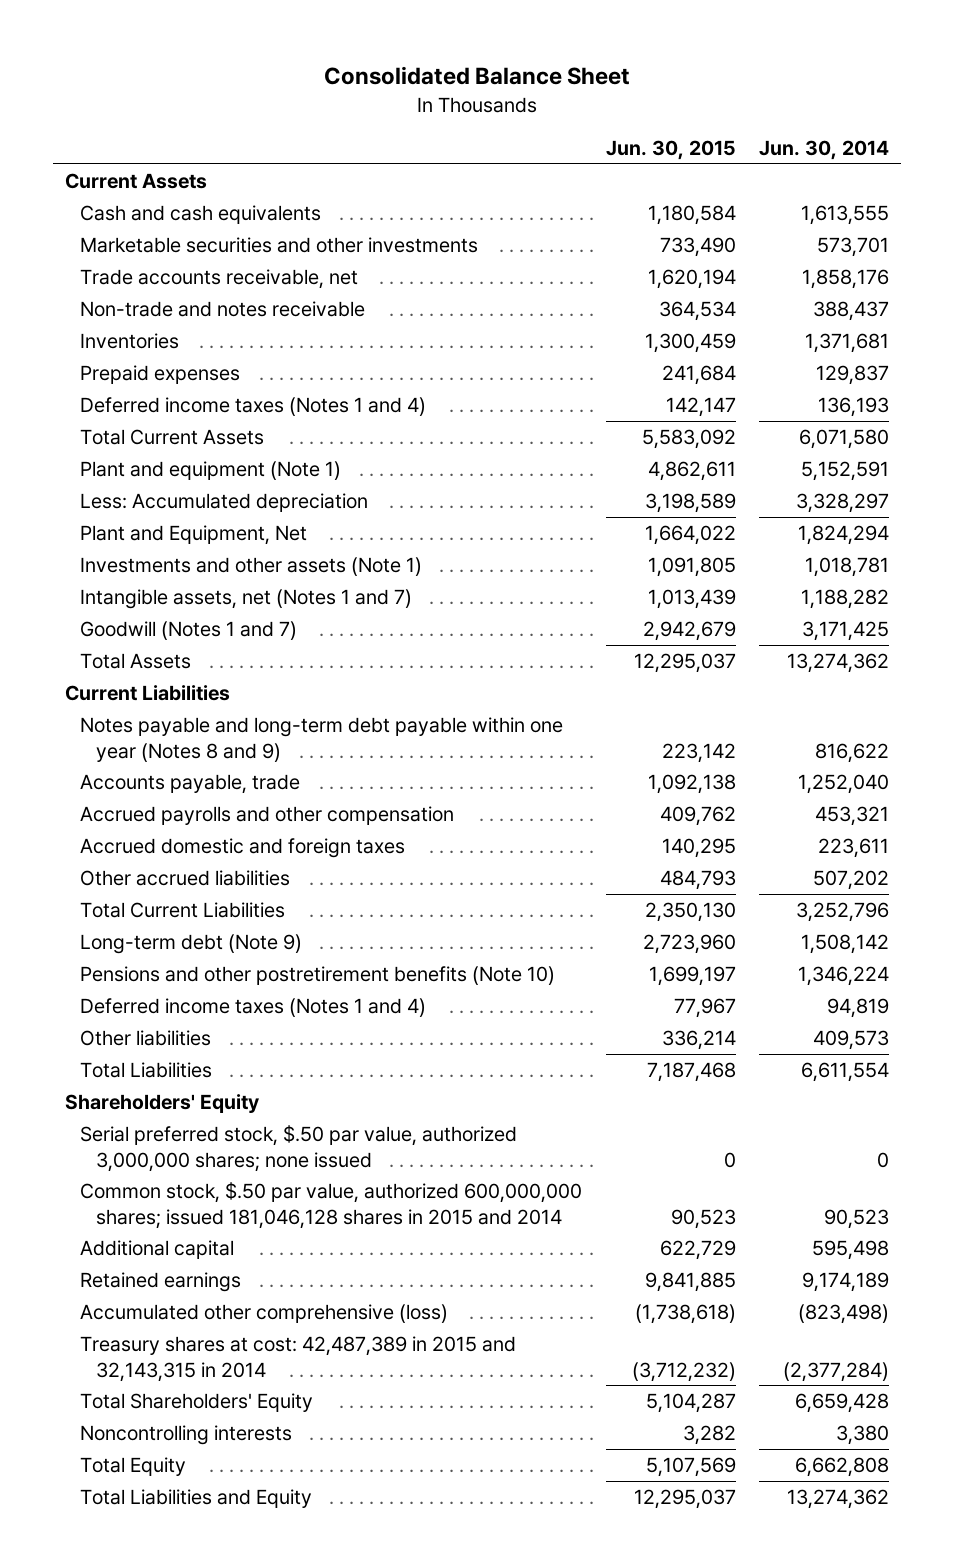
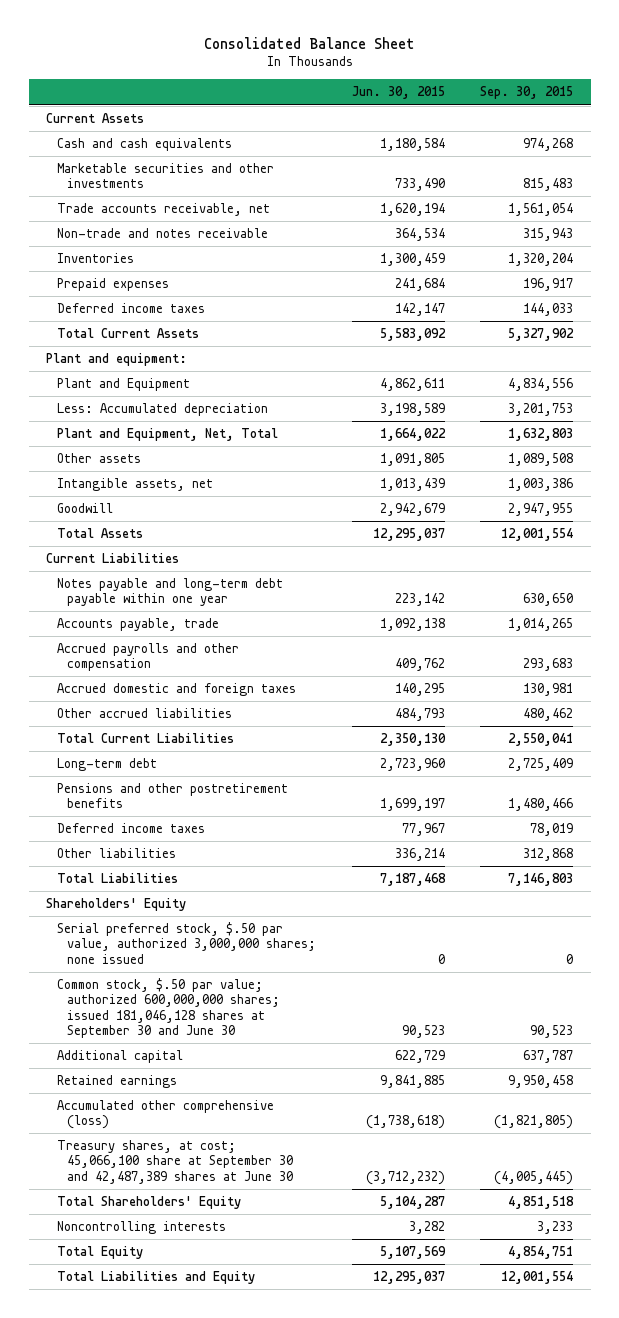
- | Jun. 30, 2015 | Jun. 30, 2014
+ | Jun. 30, 2015 | Sep. 30, 2015
- Deferred income taxes (Notes 1 and 4) | 142,147 | 136,193
+ Deferred income taxes | 142,147 | 144,033
- Plant and equipment (Note 1) | 4,862,611 | 5,152,591
+ Plant and equipment:
+ Plant and Equipment | 4,862,611 | 4,834,556
- Plant and Equipment, Net | 1,664,022 | 1,824,294
- Investments and other assets (Note 1) | 1,091,805 | 1,018,781
- Intangible assets, net (Notes 1 and 7) | 1,013,439 | 1,188,282
- Goodwill (Notes 1 and 7) | 2,942,679 | 3,171,425
+ Plant and Equipment, Net, Total | 1,664,022 | 1,632,803
+ Other assets | 1,091,805 | 1,089,508
+ Intangible assets, net | 1,013,439 | 1,003,386
+ Goodwill | 2,942,679 | 2,947,955
- Notes payable and long-term debt payable within one year (Notes 8 and 9) | 223,142 | 816,622
+ Notes payable and long-term debt payable within one year | 223,142 | 630,650
- Long-term debt (Note 9) | 2,723,960 | 1,508,142
- Pensions and other postretirement benefits (Note 10) | 1,699,197 | 1,346,224
- Deferred income taxes (Notes 1 and 4) | 77,967 | 94,819
+ Long-term debt | 2,723,960 | 2,725,409
+ Pensions and other postretirement benefits | 1,699,197 | 1,480,466
+ Deferred income taxes | 77,967 | 78,019
- Common stock, $.50 par value, authorized 600,000,000 shares; issued 181,046,128 shares in 2015 and 2014 | 90,523 | 90,523
+ Common stock, $.50 par value; authorized 600,000,000 shares; issued 181,046,128 shares at September 30 and June 30 | 90,523 | 90,523
- Treasury shares at cost: 42,487,389 in 2015 and 32,143,315 in 2014 | (3,712,232) | (2,377,284)
+ Treasury shares, at cost; 45,066,100 share at September 30 and 42,487,389 shares at June 30 | (3,712,232) | (4,005,445)

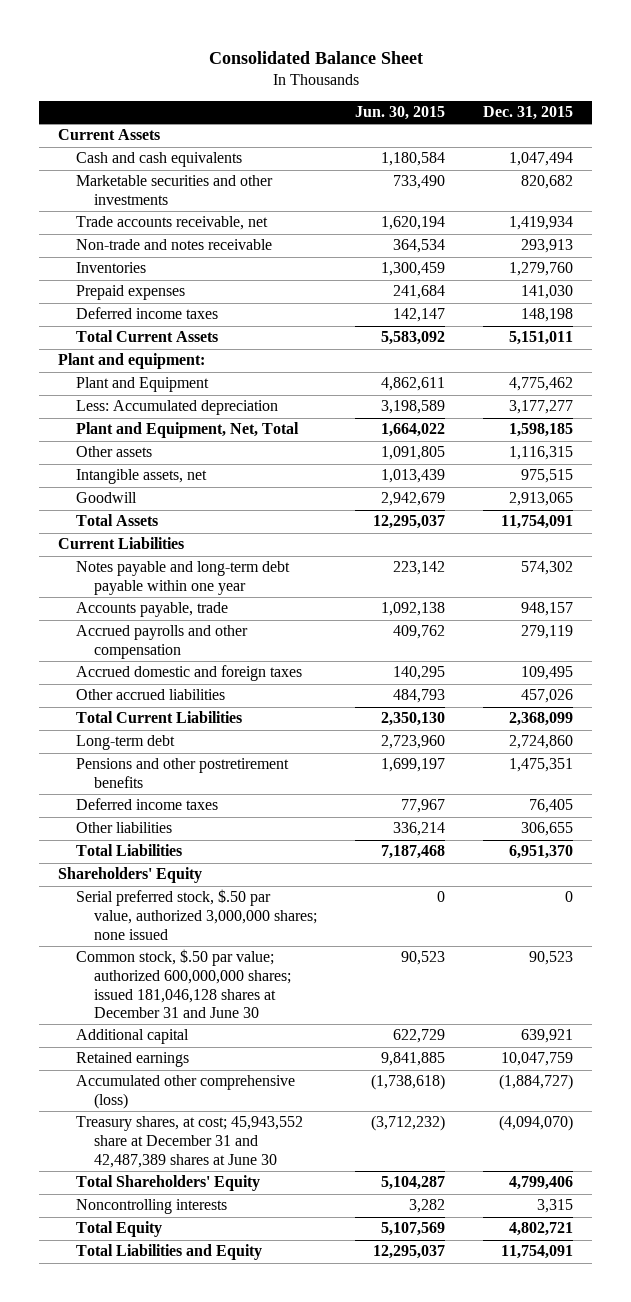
- | Jun. 30, 2015 | Sep. 30, 2015
+ | Jun. 30, 2015 | Dec. 31, 2015
- Common stock, $.50 par value; authorized 600,000,000 shares; issued 181,046,128 shares at September 30 and June 30 | 90,523 | 90,523
+ Common stock, $.50 par value; authorized 600,000,000 shares; issued 181,046,128 shares at December 31 and June 30 | 90,523 | 90,523
- Treasury shares, at cost; 45,066,100 share at September 30 and 42,487,389 shares at June 30 | (3,712,232) | (4,005,445)
+ Treasury shares, at cost; 45,943,552 share at December 31 and 42,487,389 shares at June 30 | (3,712,232) | (4,094,070)

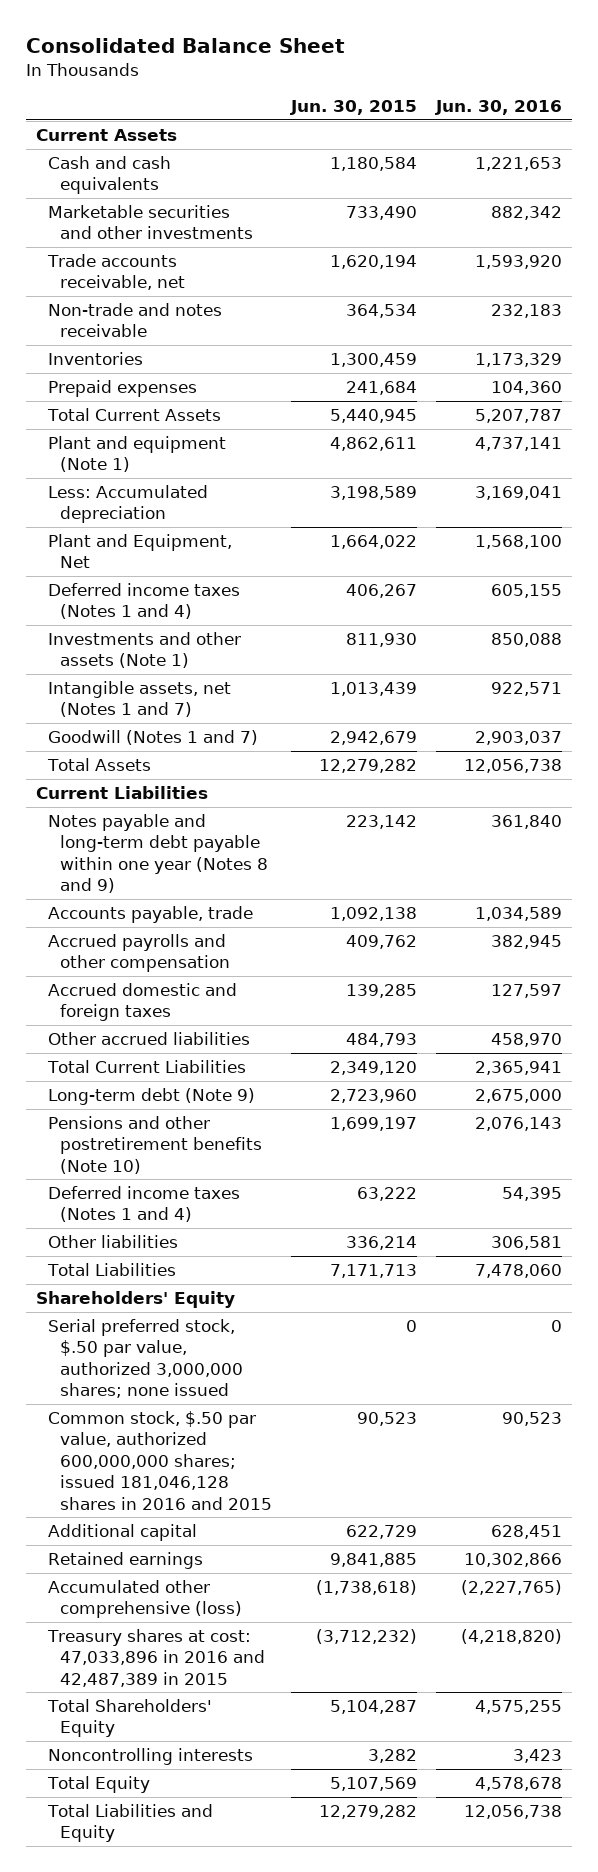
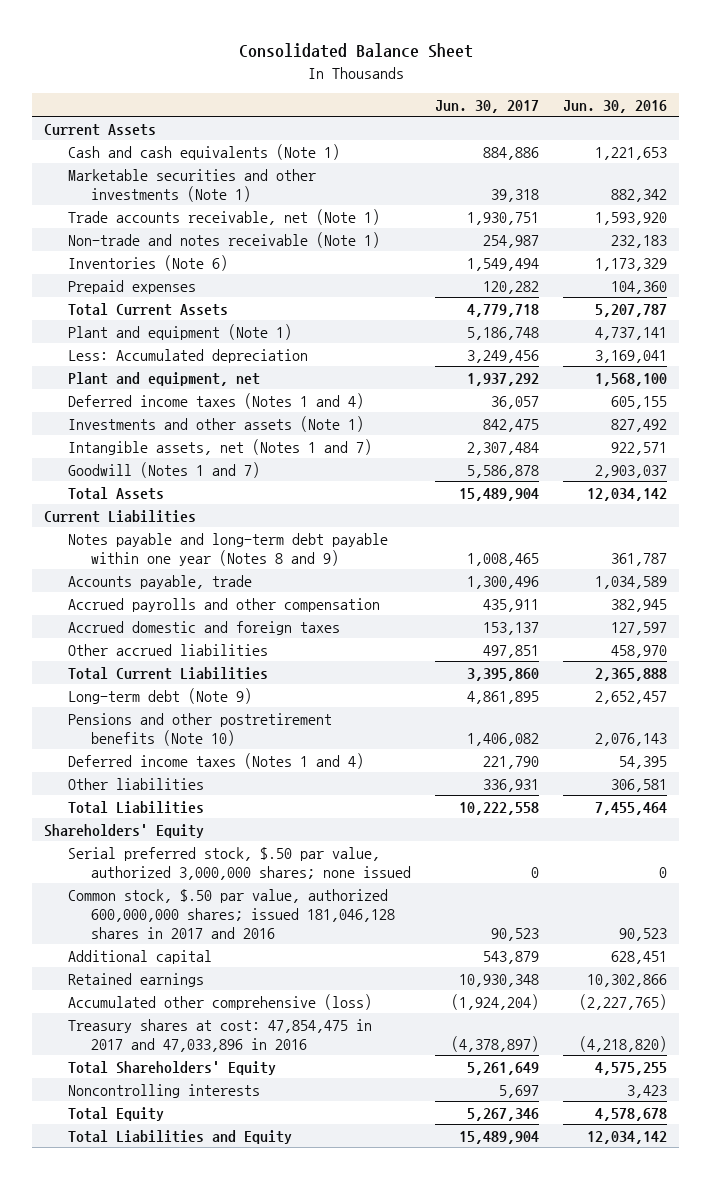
- | Jun. 30, 2015 | Jun. 30, 2016
+ | Jun. 30, 2017 | Jun. 30, 2016
- Cash and cash equivalents | 1,180,584 | 1,221,653
- Marketable securities and other investments | 733,490 | 882,342
- Trade accounts receivable, net | 1,620,194 | 1,593,920
- Non-trade and notes receivable | 364,534 | 232,183
- Inventories | 1,300,459 | 1,173,329
+ Cash and cash equivalents (Note 1) | 884,886 | 1,221,653
+ Marketable securities and other investments (Note 1) | 39,318 | 882,342
+ Trade accounts receivable, net (Note 1) | 1,930,751 | 1,593,920
+ Non-trade and notes receivable (Note 1) | 254,987 | 232,183
+ Inventories (Note 6) | 1,549,494 | 1,173,329
- Plant and Equipment, Net | 1,664,022 | 1,568,100
+ Plant and equipment, net | 1,937,292 | 1,568,100
- Investments and other assets (Note 1) | 811,930 | 850,088
+ Investments and other assets (Note 1) | 842,475 | 827,492
- Total Assets | 12,279,282 | 12,056,738
+ Total Assets | 15,489,904 | 12,034,142
- Notes payable and long-term debt payable within one year (Notes 8 and 9) | 223,142 | 361,840
+ Notes payable and long-term debt payable within one year (Notes 8 and 9) | 1,008,465 | 361,787
- Total Current Liabilities | 2,349,120 | 2,365,941
- Long-term debt (Note 9) | 2,723,960 | 2,675,000
+ Total Current Liabilities | 3,395,860 | 2,365,888
+ Long-term debt (Note 9) | 4,861,895 | 2,652,457
- Total Liabilities | 7,171,713 | 7,478,060
+ Total Liabilities | 10,222,558 | 7,455,464
- Common stock, $.50 par value, authorized 600,000,000 shares; issued 181,046,128 shares in 2016 and 2015 | 90,523 | 90,523
+ Common stock, $.50 par value, authorized 600,000,000 shares; issued 181,046,128 shares in 2017 and 2016 | 90,523 | 90,523
- Treasury shares at cost: 47,033,896 in 2016 and 42,487,389 in 2015 | (3,712,232) | (4,218,820)
+ Treasury shares at cost: 47,854,475 in 2017 and 47,033,896 in 2016 | (4,378,897) | (4,218,820)
- Total Liabilities and Equity | 12,279,282 | 12,056,738
+ Total Liabilities and Equity | 15,489,904 | 12,034,142

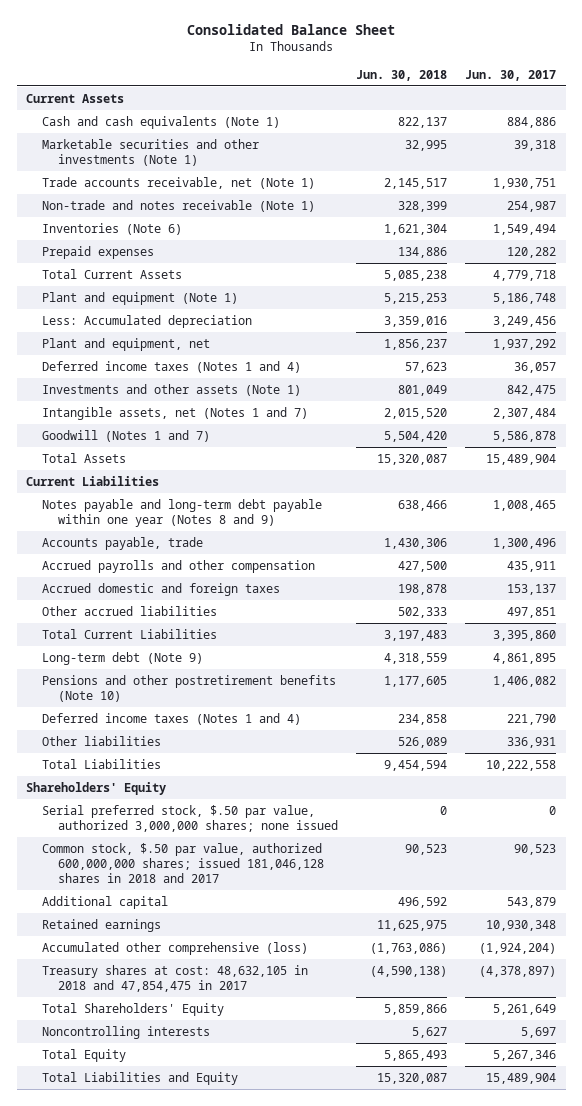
- | Jun. 30, 2017 | Jun. 30, 2016
+ | Jun. 30, 2018 | Jun. 30, 2017
- Common stock, $.50 par value, authorized 600,000,000 shares; issued 181,046,128 shares in 2017 and 2016 | 90,523 | 90,523
+ Common stock, $.50 par value, authorized 600,000,000 shares; issued 181,046,128 shares in 2018 and 2017 | 90,523 | 90,523
- Treasury shares at cost: 47,854,475 in 2017 and 47,033,896 in 2016 | (4,378,897) | (4,218,820)
+ Treasury shares at cost: 48,632,105 in 2018 and 47,854,475 in 2017 | (4,590,138) | (4,378,897)

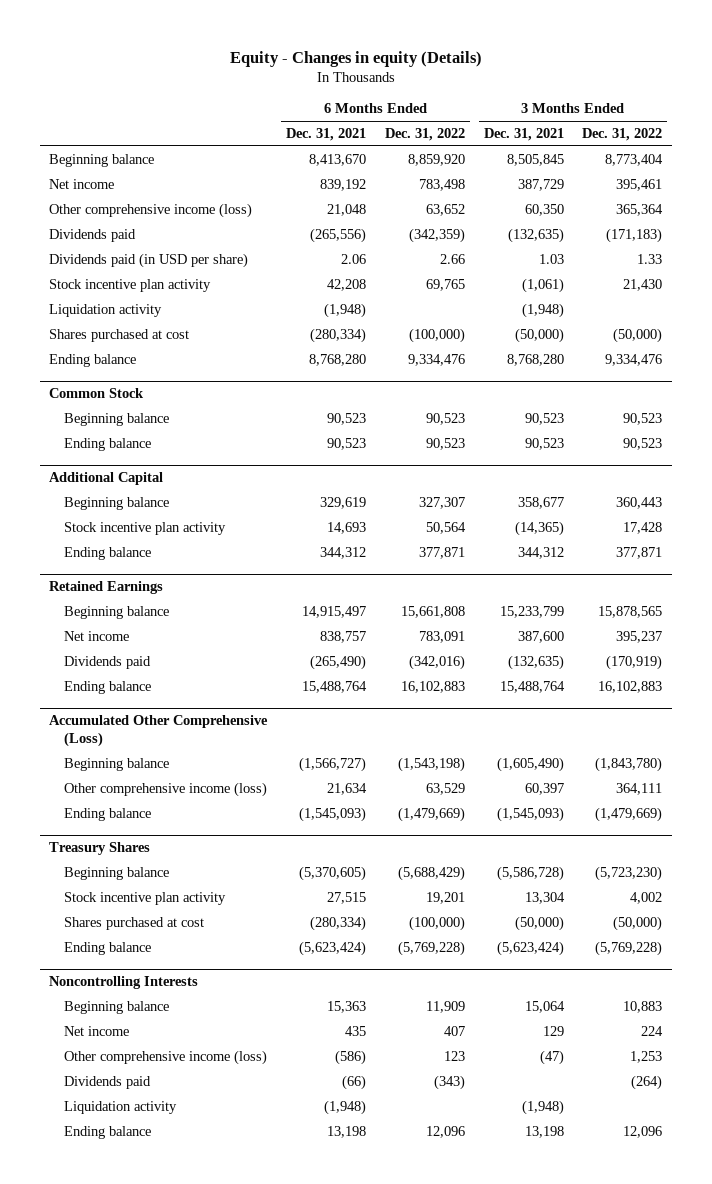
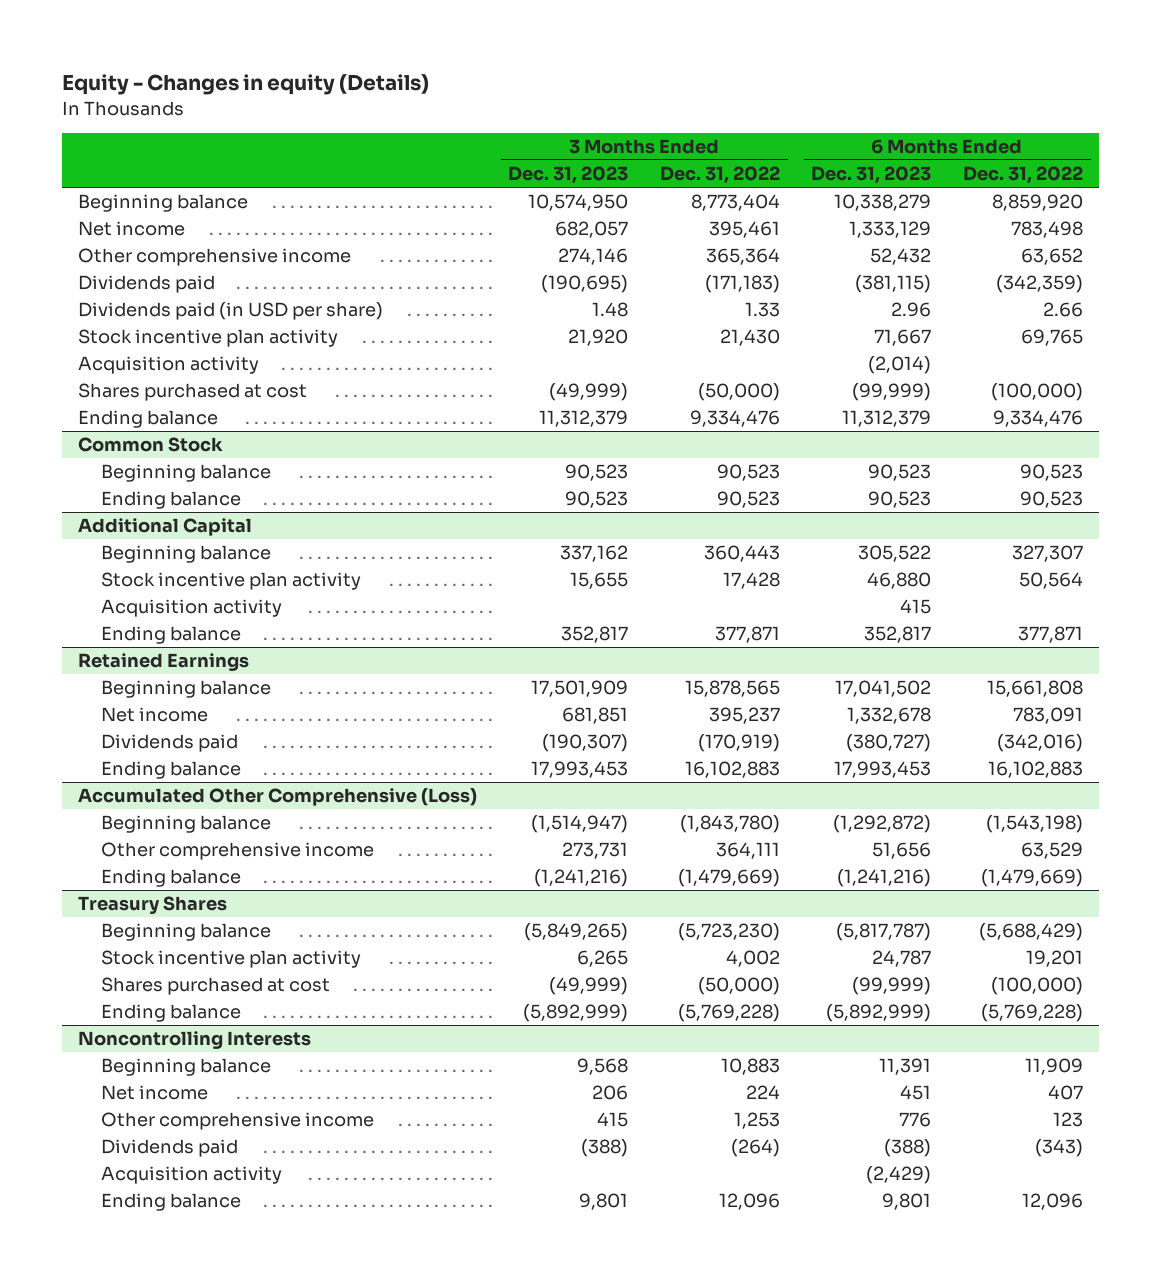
- | 6 Months Ended Dec. 31, 2021 | 6 Months Ended Dec. 31, 2022 | 3 Months Ended Dec. 31, 2021 | 3 Months Ended Dec. 31, 2022
+ | 3 Months Ended Dec. 31, 2023 | 3 Months Ended Dec. 31, 2022 | 6 Months Ended Dec. 31, 2023 | 6 Months Ended Dec. 31, 2022
- Other comprehensive income (loss) | 21,048 | 63,652 | 60,350 | 365,364
+ Other comprehensive income | 274,146 | 365,364 | 52,432 | 63,652
- Liquidation activity | (1,948) | | (1,948) |
+ Acquisition activity | | | (2,014) |
@ Additional Capital
+ Acquisition activity | | | 415 |
@ Accumulated Other Comprehensive (Loss)
- Other comprehensive income (loss) | 21,634 | 63,529 | 60,397 | 364,111
+ Other comprehensive income | 273,731 | 364,111 | 51,656 | 63,529
@ Noncontrolling Interests
- Other comprehensive income (loss) | (586) | 123 | (47) | 1,253
+ Other comprehensive income | 415 | 1,253 | 776 | 123
- Liquidation activity | (1,948) | | (1,948) |
+ Acquisition activity | | | (2,429) |

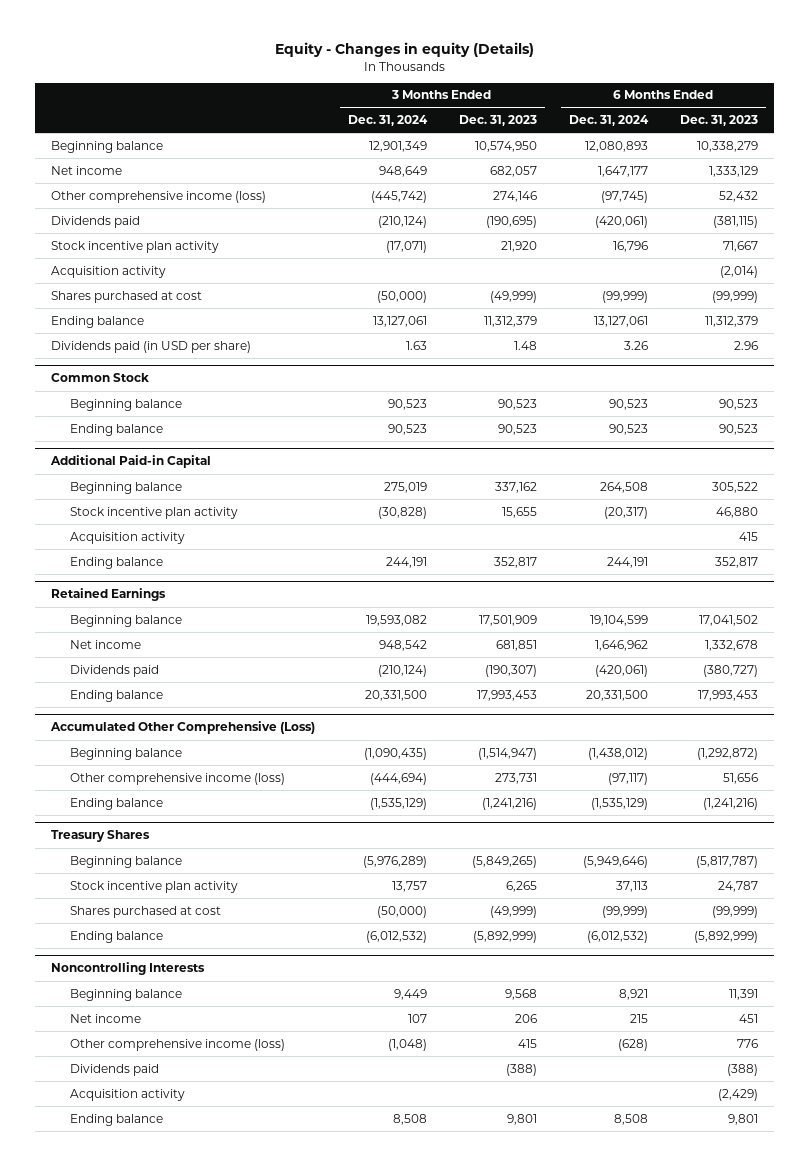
- | 3 Months Ended Dec. 31, 2023 | 3 Months Ended Dec. 31, 2022 | 6 Months Ended Dec. 31, 2023 | 6 Months Ended Dec. 31, 2022
+ | 3 Months Ended Dec. 31, 2024 | 3 Months Ended Dec. 31, 2023 | 6 Months Ended Dec. 31, 2024 | 6 Months Ended Dec. 31, 2023
- Other comprehensive income | 274,146 | 365,364 | 52,432 | 63,652
+ Other comprehensive income (loss) | (445,742) | 274,146 | (97,745) | 52,432
moved down: Dividends paid (in USD per share) | 1.63 | 1.48 | 3.26 | 2.96
- Additional Capital
+ Additional Paid-in Capital
@ Accumulated Other Comprehensive (Loss)
- Other comprehensive income | 273,731 | 364,111 | 51,656 | 63,529
+ Other comprehensive income (loss) | (444,694) | 273,731 | (97,117) | 51,656
@ Noncontrolling Interests
- Other comprehensive income | 415 | 1,253 | 776 | 123
+ Other comprehensive income (loss) | (1,048) | 415 | (628) | 776

